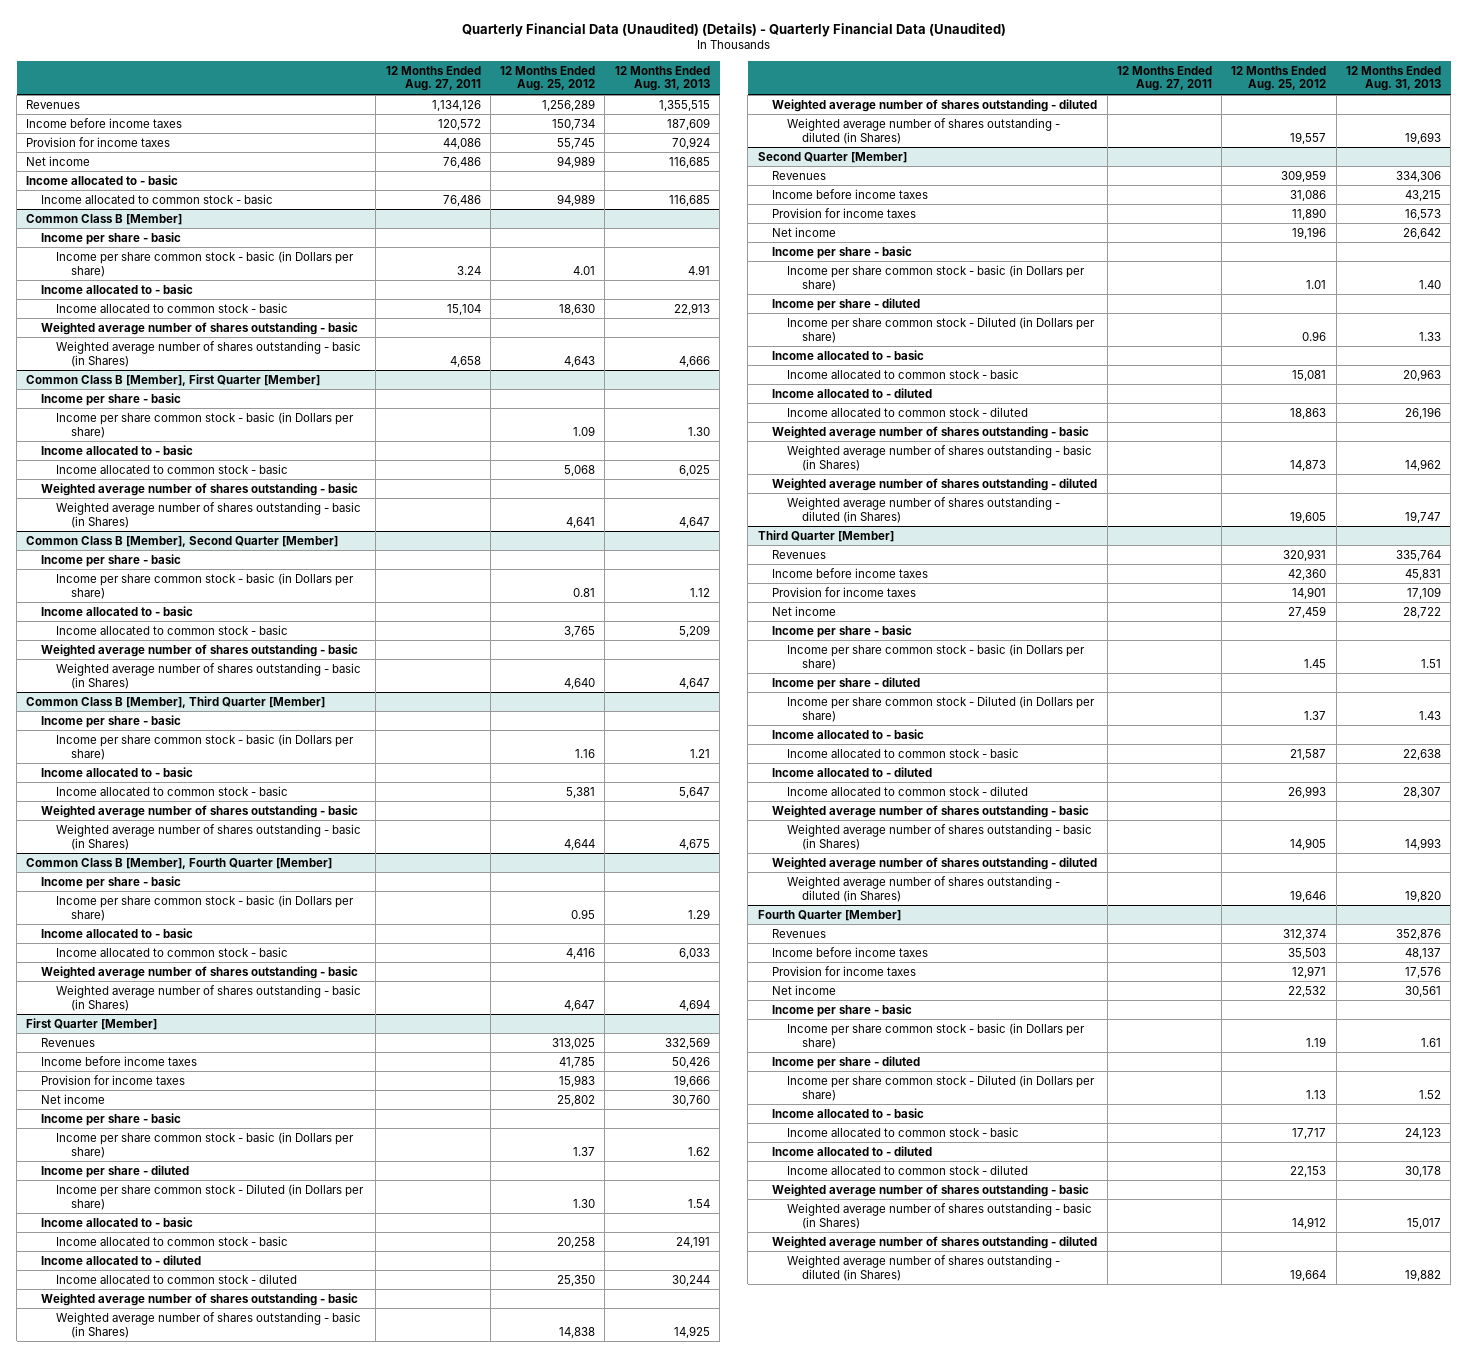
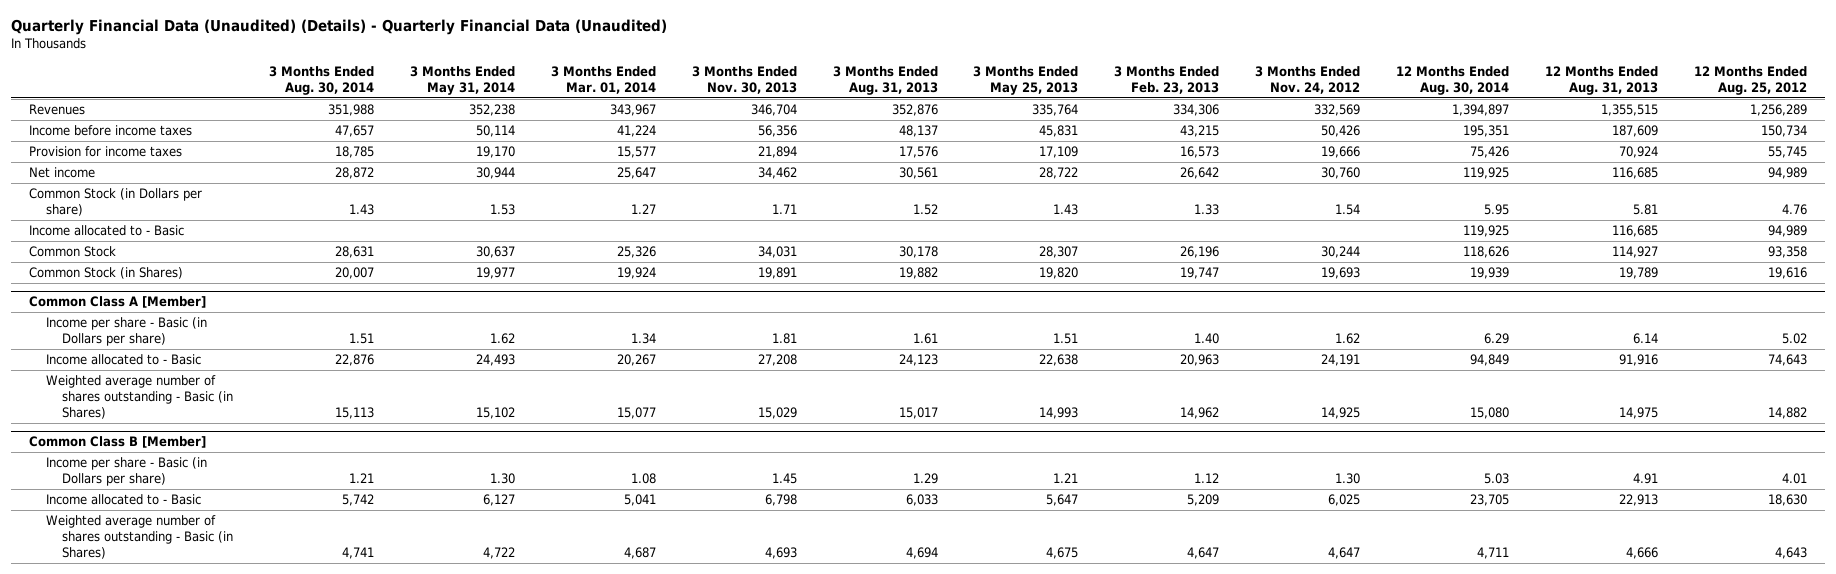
- | 12 Months Ended Aug. 27, 2011 | 12 Months Ended Aug. 25, 2012 | 12 Months Ended Aug. 31, 2013
+ | 3 Months Ended Aug. 30, 2014 | 3 Months Ended May 31, 2014 | 3 Months Ended Mar. 01, 2014 | 3 Months Ended Nov. 30, 2013 | 3 Months Ended Aug. 31, 2013 | 3 Months Ended May 25, 2013 | 3 Months Ended Feb. 23, 2013 | 3 Months Ended Nov. 24, 2012 | 12 Months Ended Aug. 30, 2014 | 12 Months Ended Aug. 31, 2013 | 12 Months Ended Aug. 25, 2012
- Income allocated to - basic
- Income allocated to common stock - basic | 76,486 | 94,989 | 116,685
+ Common Stock (in Dollars per share) | 1.43 | 1.53 | 1.27 | 1.71 | 1.52 | 1.43 | 1.33 | 1.54 | 5.95 | 5.81 | 4.76
+ Income allocated to - Basic | | | | | | | | | 119,925 | 116,685 | 94,989
+ Common Stock | 28,631 | 30,637 | 25,326 | 34,031 | 30,178 | 28,307 | 26,196 | 30,244 | 118,626 | 114,927 | 93,358
+ Common Stock (in Shares) | 20,007 | 19,977 | 19,924 | 19,891 | 19,882 | 19,820 | 19,747 | 19,693 | 19,939 | 19,789 | 19,616
+ Common Class A [Member]
+ Income per share - Basic (in Dollars per share) | 1.51 | 1.62 | 1.34 | 1.81 | 1.61 | 1.51 | 1.40 | 1.62 | 6.29 | 6.14 | 5.02
+ Income allocated to - Basic | 22,876 | 24,493 | 20,267 | 27,208 | 24,123 | 22,638 | 20,963 | 24,191 | 94,849 | 91,916 | 74,643
+ Weighted average number of shares outstanding - Basic (in Shares) | 15,113 | 15,102 | 15,077 | 15,029 | 15,017 | 14,993 | 14,962 | 14,925 | 15,080 | 14,975 | 14,882
@ Common Class B [Member]
- Income per share - basic
- Income per share common stock - basic (in Dollars per share) | 3.24 | 4.01 | 4.91
- Income allocated to - basic
- Income allocated to common stock - basic | 15,104 | 18,630 | 22,913
- Weighted average number of shares outstanding - basic
- Weighted average number of shares outstanding - basic (in Shares) | 4,658 | 4,643 | 4,666
- Common Class B [Member], First Quarter [Member]
- Income per share - basic
- Income per share common stock - basic (in Dollars per share) | | 1.09 | 1.30
- Income allocated to - basic
- Income allocated to common stock - basic | | 5,068 | 6,025
- Weighted average number of shares outstanding - basic
- Weighted average number of shares outstanding - basic (in Shares) | | 4,641 | 4,647
- Common Class B [Member], Second Quarter [Member]
- Income per share - basic
- Income per share common stock - basic (in Dollars per share) | | 0.81 | 1.12
- Income allocated to - basic
- Income allocated to common stock - basic | | 3,765 | 5,209
- Weighted average number of shares outstanding - basic
- Weighted average number of shares outstanding - basic (in Shares) | | 4,640 | 4,647
- Common Class B [Member], Third Quarter [Member]
- Income per share - basic
- Income per share common stock - basic (in Dollars per share) | | 1.16 | 1.21
- Income allocated to - basic
- Income allocated to common stock - basic | | 5,381 | 5,647
- Weighted average number of shares outstanding - basic
- Weighted average number of shares outstanding - basic (in Shares) | | 4,644 | 4,675
- Common Class B [Member], Fourth Quarter [Member]
- Income per share - basic
- Income per share common stock - basic (in Dollars per share) | | 0.95 | 1.29
- Income allocated to - basic
- Income allocated to common stock - basic | | 4,416 | 6,033
- Weighted average number of shares outstanding - basic
- Weighted average number of shares outstanding - basic (in Shares) | | 4,647 | 4,694
- First Quarter [Member]
- Revenues | | 313,025 | 332,569
- Income before income taxes | | 41,785 | 50,426
- Provision for income taxes | | 15,983 | 19,666
- Net income | | 25,802 | 30,760
- Income per share - basic
- Income per share common stock - basic (in Dollars per share) | | 1.37 | 1.62
- Income per share - diluted
- Income per share common stock - Diluted (in Dollars per share) | | 1.30 | 1.54
- Income allocated to - basic
- Income allocated to common stock - basic | | 20,258 | 24,191
- Income allocated to - diluted
- Income allocated to common stock - diluted | | 25,350 | 30,244
- Weighted average number of shares outstanding - basic
- Weighted average number of shares outstanding - basic (in Shares) | | 14,838 | 14,925
- Weighted average number of shares outstanding - diluted
- Weighted average number of shares outstanding - diluted (in Shares) | | 19,557 | 19,693
- Second Quarter [Member]
- Revenues | | 309,959 | 334,306
- Income before income taxes | | 31,086 | 43,215
- Provision for income taxes | | 11,890 | 16,573
- Net income | | 19,196 | 26,642
- Income per share - basic
- Income per share common stock - basic (in Dollars per share) | | 1.01 | 1.40
- Income per share - diluted
- Income per share common stock - Diluted (in Dollars per share) | | 0.96 | 1.33
- Income allocated to - basic
- Income allocated to common stock - basic | | 15,081 | 20,963
- Income allocated to - diluted
- Income allocated to common stock - diluted | | 18,863 | 26,196
- Weighted average number of shares outstanding - basic
- Weighted average number of shares outstanding - basic (in Shares) | | 14,873 | 14,962
- Weighted average number of shares outstanding - diluted
- Weighted average number of shares outstanding - diluted (in Shares) | | 19,605 | 19,747
- Third Quarter [Member]
- Revenues | | 320,931 | 335,764
- Income before income taxes | | 42,360 | 45,831
- Provision for income taxes | | 14,901 | 17,109
- Net income | | 27,459 | 28,722
- Income per share - basic
- Income per share common stock - basic (in Dollars per share) | | 1.45 | 1.51
- Income per share - diluted
- Income per share common stock - Diluted (in Dollars per share) | | 1.37 | 1.43
- Income allocated to - basic
- Income allocated to common stock - basic | | 21,587 | 22,638
- Income allocated to - diluted
- Income allocated to common stock - diluted | | 26,993 | 28,307
- Weighted average number of shares outstanding - basic
- Weighted average number of shares outstanding - basic (in Shares) | | 14,905 | 14,993
- Weighted average number of shares outstanding - diluted
- Weighted average number of shares outstanding - diluted (in Shares) | | 19,646 | 19,820
- Fourth Quarter [Member]
- Revenues | | 312,374 | 352,876
- Income before income taxes | | 35,503 | 48,137
- Provision for income taxes | | 12,971 | 17,576
- Net income | | 22,532 | 30,561
- Income per share - basic
- Income per share common stock - basic (in Dollars per share) | | 1.19 | 1.61
- Income per share - diluted
- Income per share common stock - Diluted (in Dollars per share) | | 1.13 | 1.52
- Income allocated to - basic
- Income allocated to common stock - basic | | 17,717 | 24,123
- Income allocated to - diluted
- Income allocated to common stock - diluted | | 22,153 | 30,178
- Weighted average number of shares outstanding - basic
- Weighted average number of shares outstanding - basic (in Shares) | | 14,912 | 15,017
- Weighted average number of shares outstanding - diluted
- Weighted average number of shares outstanding - diluted (in Shares) | | 19,664 | 19,882
@ Common Class B [Member]
+ Income per share - Basic (in Dollars per share) | 1.21 | 1.30 | 1.08 | 1.45 | 1.29 | 1.21 | 1.12 | 1.30 | 5.03 | 4.91 | 4.01
+ Income allocated to - Basic | 5,742 | 6,127 | 5,041 | 6,798 | 6,033 | 5,647 | 5,209 | 6,025 | 23,705 | 22,913 | 18,630
+ Weighted average number of shares outstanding - Basic (in Shares) | 4,741 | 4,722 | 4,687 | 4,693 | 4,694 | 4,675 | 4,647 | 4,647 | 4,711 | 4,666 | 4,643

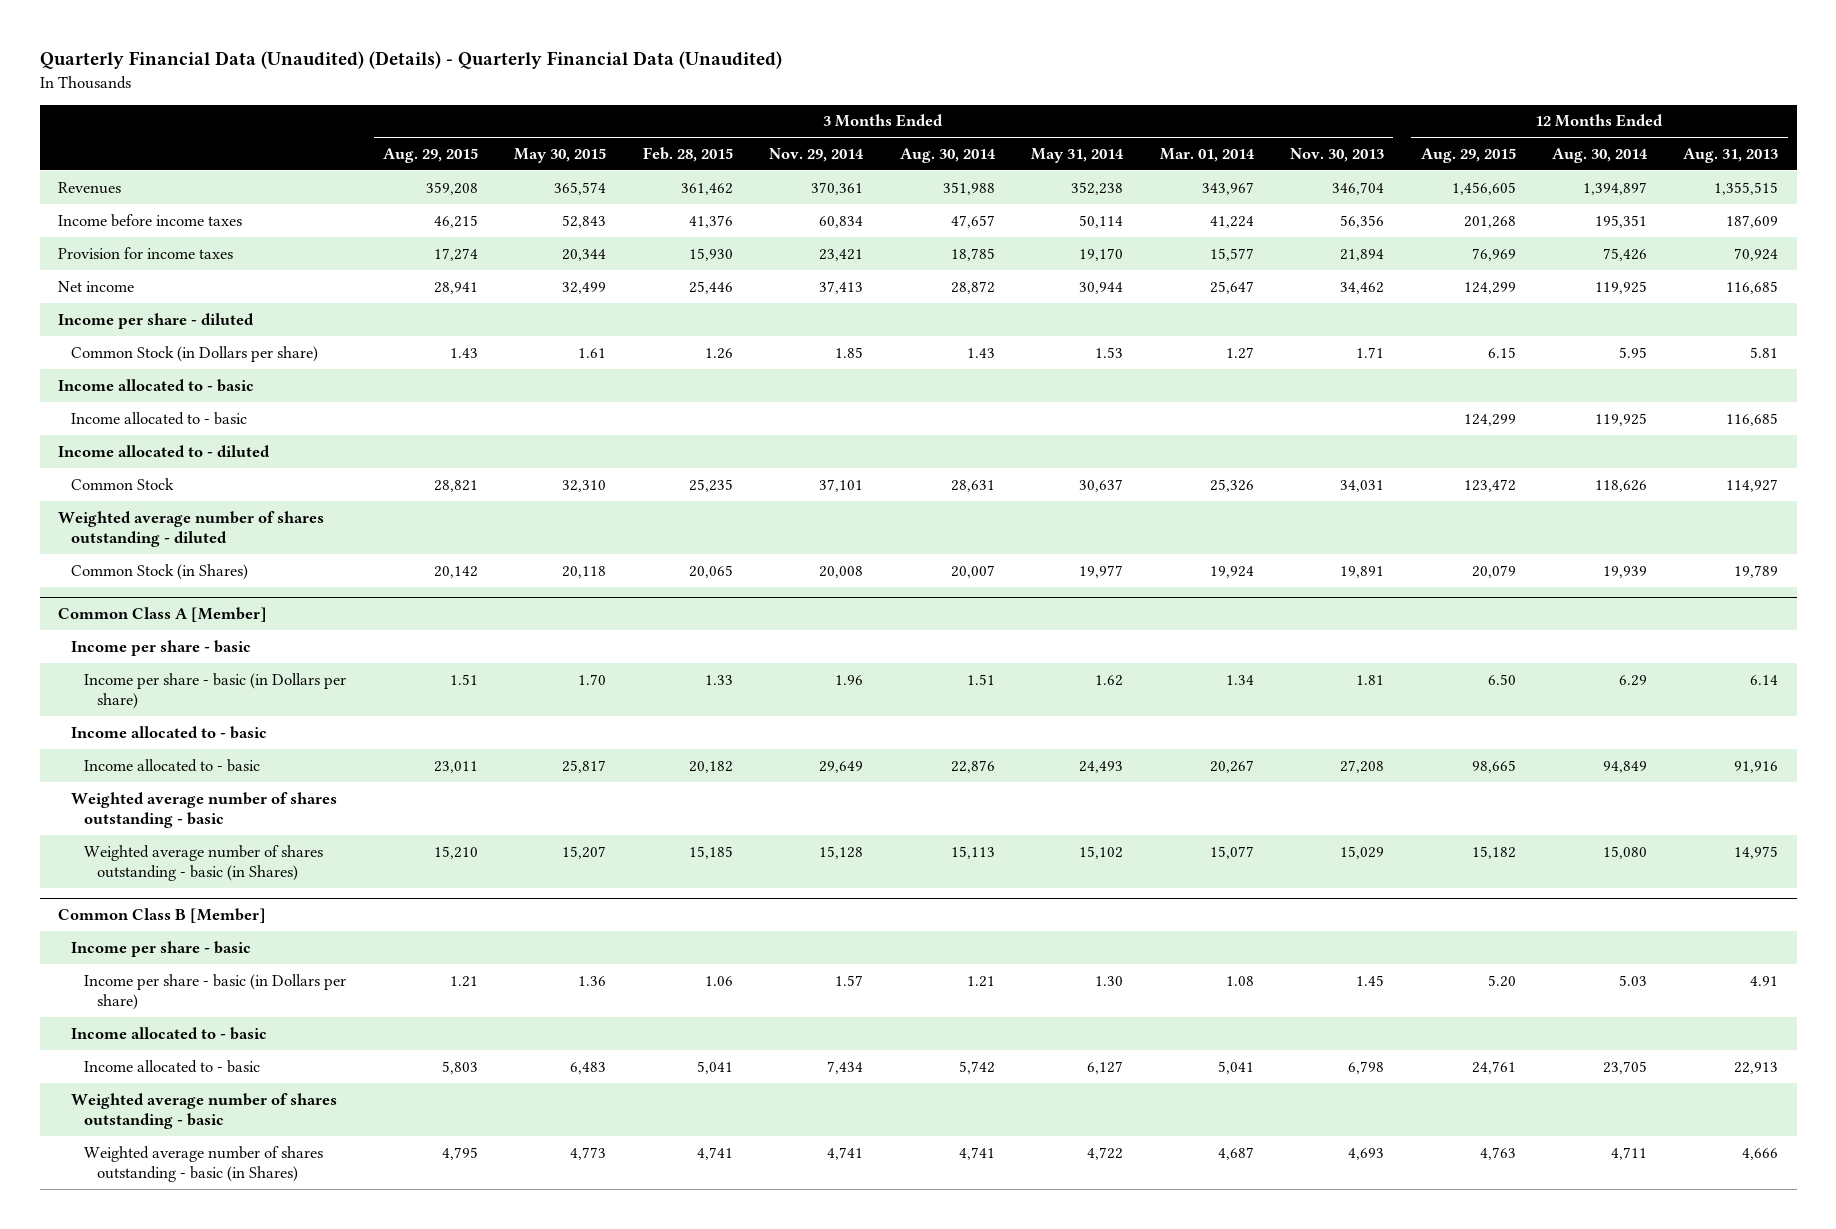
- | 3 Months Ended Aug. 30, 2014 | 3 Months Ended May 31, 2014 | 3 Months Ended Mar. 01, 2014 | 3 Months Ended Nov. 30, 2013 | 3 Months Ended Aug. 31, 2013 | 3 Months Ended May 25, 2013 | 3 Months Ended Feb. 23, 2013 | 3 Months Ended Nov. 24, 2012 | 12 Months Ended Aug. 30, 2014 | 12 Months Ended Aug. 31, 2013 | 12 Months Ended Aug. 25, 2012
+ | 3 Months Ended Aug. 29, 2015 | 3 Months Ended May 30, 2015 | 3 Months Ended Feb. 28, 2015 | 3 Months Ended Nov. 29, 2014 | 3 Months Ended Aug. 30, 2014 | 3 Months Ended May 31, 2014 | 3 Months Ended Mar. 01, 2014 | 3 Months Ended Nov. 30, 2013 | 12 Months Ended Aug. 29, 2015 | 12 Months Ended Aug. 30, 2014 | 12 Months Ended Aug. 31, 2013
+ Income per share - diluted
- Income allocated to - Basic | | | | | | | | | 119,925 | 116,685 | 94,989
+ Income allocated to - basic
+ Income allocated to - basic | | | | | | | | | 124,299 | 119,925 | 116,685
+ Income allocated to - diluted
+ Weighted average number of shares outstanding - diluted
@ Common Class A [Member]
- Income per share - Basic (in Dollars per share) | 1.51 | 1.62 | 1.34 | 1.81 | 1.61 | 1.51 | 1.40 | 1.62 | 6.29 | 6.14 | 5.02
- Income allocated to - Basic | 22,876 | 24,493 | 20,267 | 27,208 | 24,123 | 22,638 | 20,963 | 24,191 | 94,849 | 91,916 | 74,643
- Weighted average number of shares outstanding - Basic (in Shares) | 15,113 | 15,102 | 15,077 | 15,029 | 15,017 | 14,993 | 14,962 | 14,925 | 15,080 | 14,975 | 14,882
+ Income per share - basic
+ Income per share - basic (in Dollars per share) | 1.51 | 1.70 | 1.33 | 1.96 | 1.51 | 1.62 | 1.34 | 1.81 | 6.50 | 6.29 | 6.14
+ Income allocated to - basic
+ Income allocated to - basic | 23,011 | 25,817 | 20,182 | 29,649 | 22,876 | 24,493 | 20,267 | 27,208 | 98,665 | 94,849 | 91,916
+ Weighted average number of shares outstanding - basic
+ Weighted average number of shares outstanding - basic (in Shares) | 15,210 | 15,207 | 15,185 | 15,128 | 15,113 | 15,102 | 15,077 | 15,029 | 15,182 | 15,080 | 14,975
@ Common Class B [Member]
- Income per share - Basic (in Dollars per share) | 1.21 | 1.30 | 1.08 | 1.45 | 1.29 | 1.21 | 1.12 | 1.30 | 5.03 | 4.91 | 4.01
- Income allocated to - Basic | 5,742 | 6,127 | 5,041 | 6,798 | 6,033 | 5,647 | 5,209 | 6,025 | 23,705 | 22,913 | 18,630
- Weighted average number of shares outstanding - Basic (in Shares) | 4,741 | 4,722 | 4,687 | 4,693 | 4,694 | 4,675 | 4,647 | 4,647 | 4,711 | 4,666 | 4,643
+ Income per share - basic
+ Income per share - basic (in Dollars per share) | 1.21 | 1.36 | 1.06 | 1.57 | 1.21 | 1.30 | 1.08 | 1.45 | 5.20 | 5.03 | 4.91
+ Income allocated to - basic
+ Income allocated to - basic | 5,803 | 6,483 | 5,041 | 7,434 | 5,742 | 6,127 | 5,041 | 6,798 | 24,761 | 23,705 | 22,913
+ Weighted average number of shares outstanding - basic
+ Weighted average number of shares outstanding - basic (in Shares) | 4,795 | 4,773 | 4,741 | 4,741 | 4,741 | 4,722 | 4,687 | 4,693 | 4,763 | 4,711 | 4,666

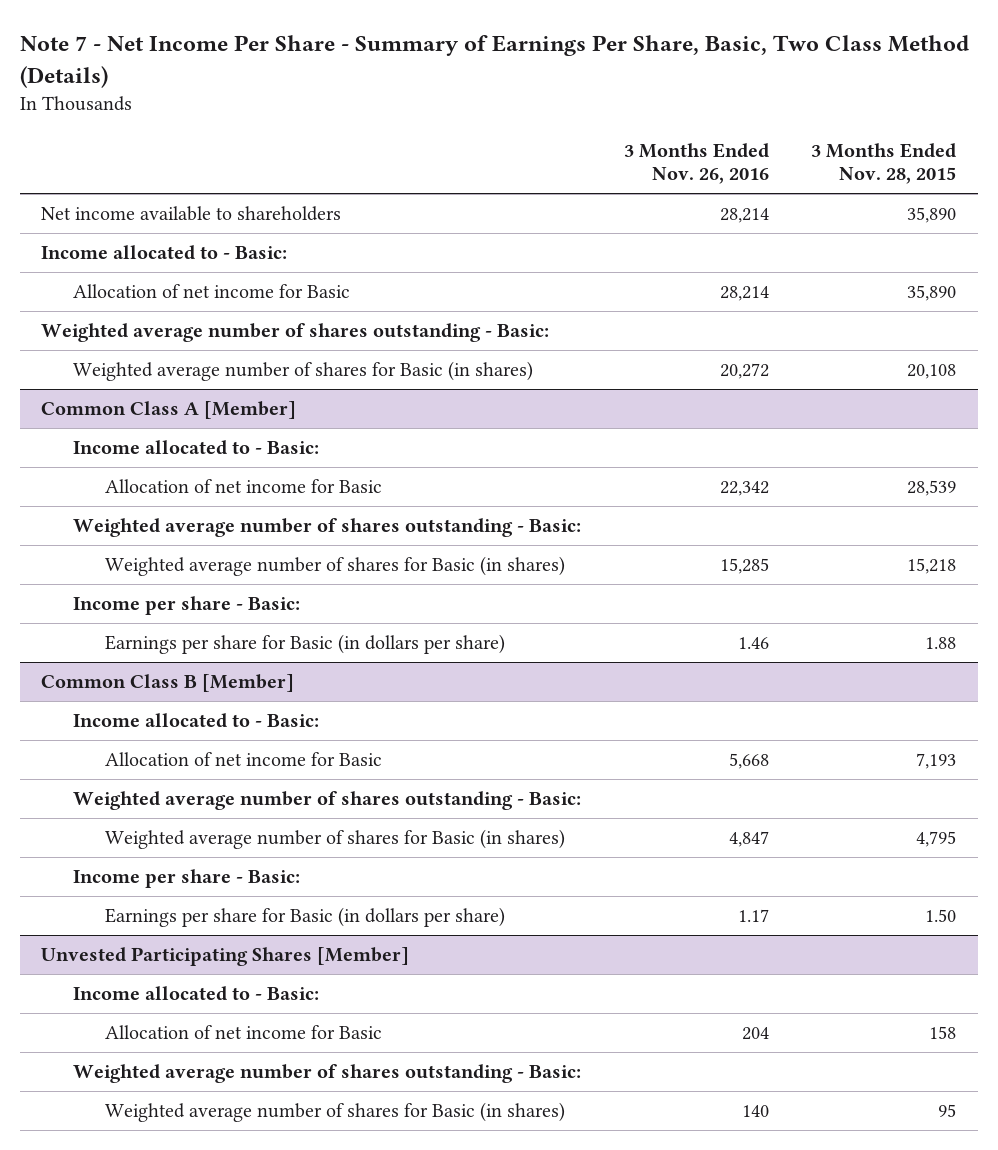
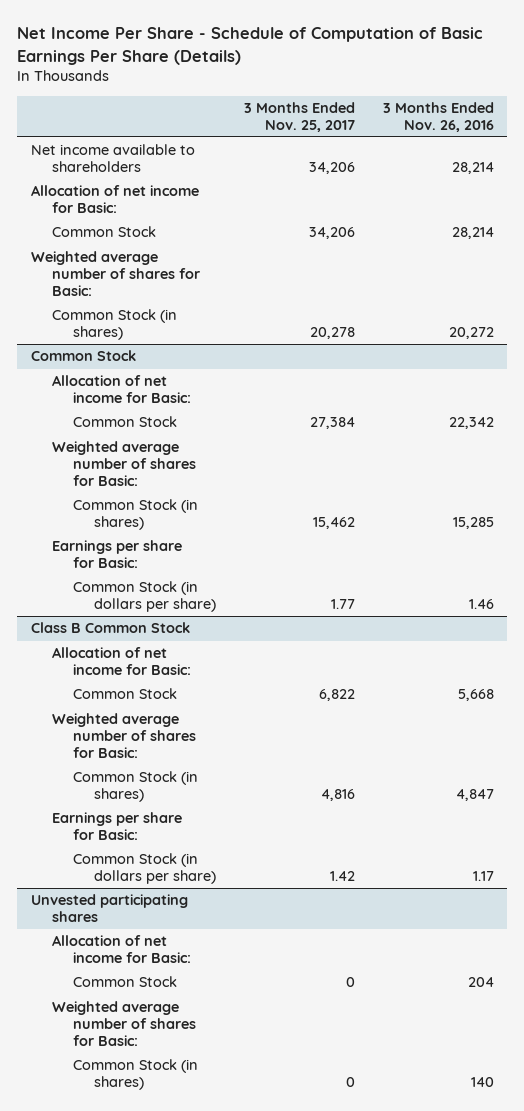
- Note 7 - Net Income Per Share - Summary of Earnings Per Share, Basic, Two Class Method (Details)
+ Net Income Per Share - Schedule of Computation of Basic Earnings Per Share (Details)
- | 3 Months Ended Nov. 26, 2016 | 3 Months Ended Nov. 28, 2015
+ | 3 Months Ended Nov. 25, 2017 | 3 Months Ended Nov. 26, 2016
- Income allocated to - Basic:
- Allocation of net income for Basic | 28,214 | 35,890
- Weighted average number of shares outstanding - Basic:
- Weighted average number of shares for Basic (in shares) | 20,272 | 20,108
- Common Class A [Member]
- Income allocated to - Basic:
- Allocation of net income for Basic | 22,342 | 28,539
- Weighted average number of shares outstanding - Basic:
- Weighted average number of shares for Basic (in shares) | 15,285 | 15,218
- Income per share - Basic:
- Earnings per share for Basic (in dollars per share) | 1.46 | 1.88
- Common Class B [Member]
- Income allocated to - Basic:
- Allocation of net income for Basic | 5,668 | 7,193
- Weighted average number of shares outstanding - Basic:
- Weighted average number of shares for Basic (in shares) | 4,847 | 4,795
- Income per share - Basic:
- Earnings per share for Basic (in dollars per share) | 1.17 | 1.50
- Unvested Participating Shares [Member]
- Income allocated to - Basic:
- Allocation of net income for Basic | 204 | 158
- Weighted average number of shares outstanding - Basic:
- Weighted average number of shares for Basic (in shares) | 140 | 95
+ Allocation of net income for Basic:
+ Common Stock | 34,206 | 28,214
+ Weighted average number of shares for Basic:
+ Common Stock (in shares) | 20,278 | 20,272
+ Common Stock
+ Allocation of net income for Basic:
+ Common Stock | 27,384 | 22,342
+ Weighted average number of shares for Basic:
+ Common Stock (in shares) | 15,462 | 15,285
+ Earnings per share for Basic:
+ Common Stock (in dollars per share) | 1.77 | 1.46
+ Class B Common Stock
+ Allocation of net income for Basic:
+ Common Stock | 6,822 | 5,668
+ Weighted average number of shares for Basic:
+ Common Stock (in shares) | 4,816 | 4,847
+ Earnings per share for Basic:
+ Common Stock (in dollars per share) | 1.42 | 1.17
+ Unvested participating shares
+ Allocation of net income for Basic:
+ Common Stock | 0 | 204
+ Weighted average number of shares for Basic:
+ Common Stock (in shares) | 0 | 140

